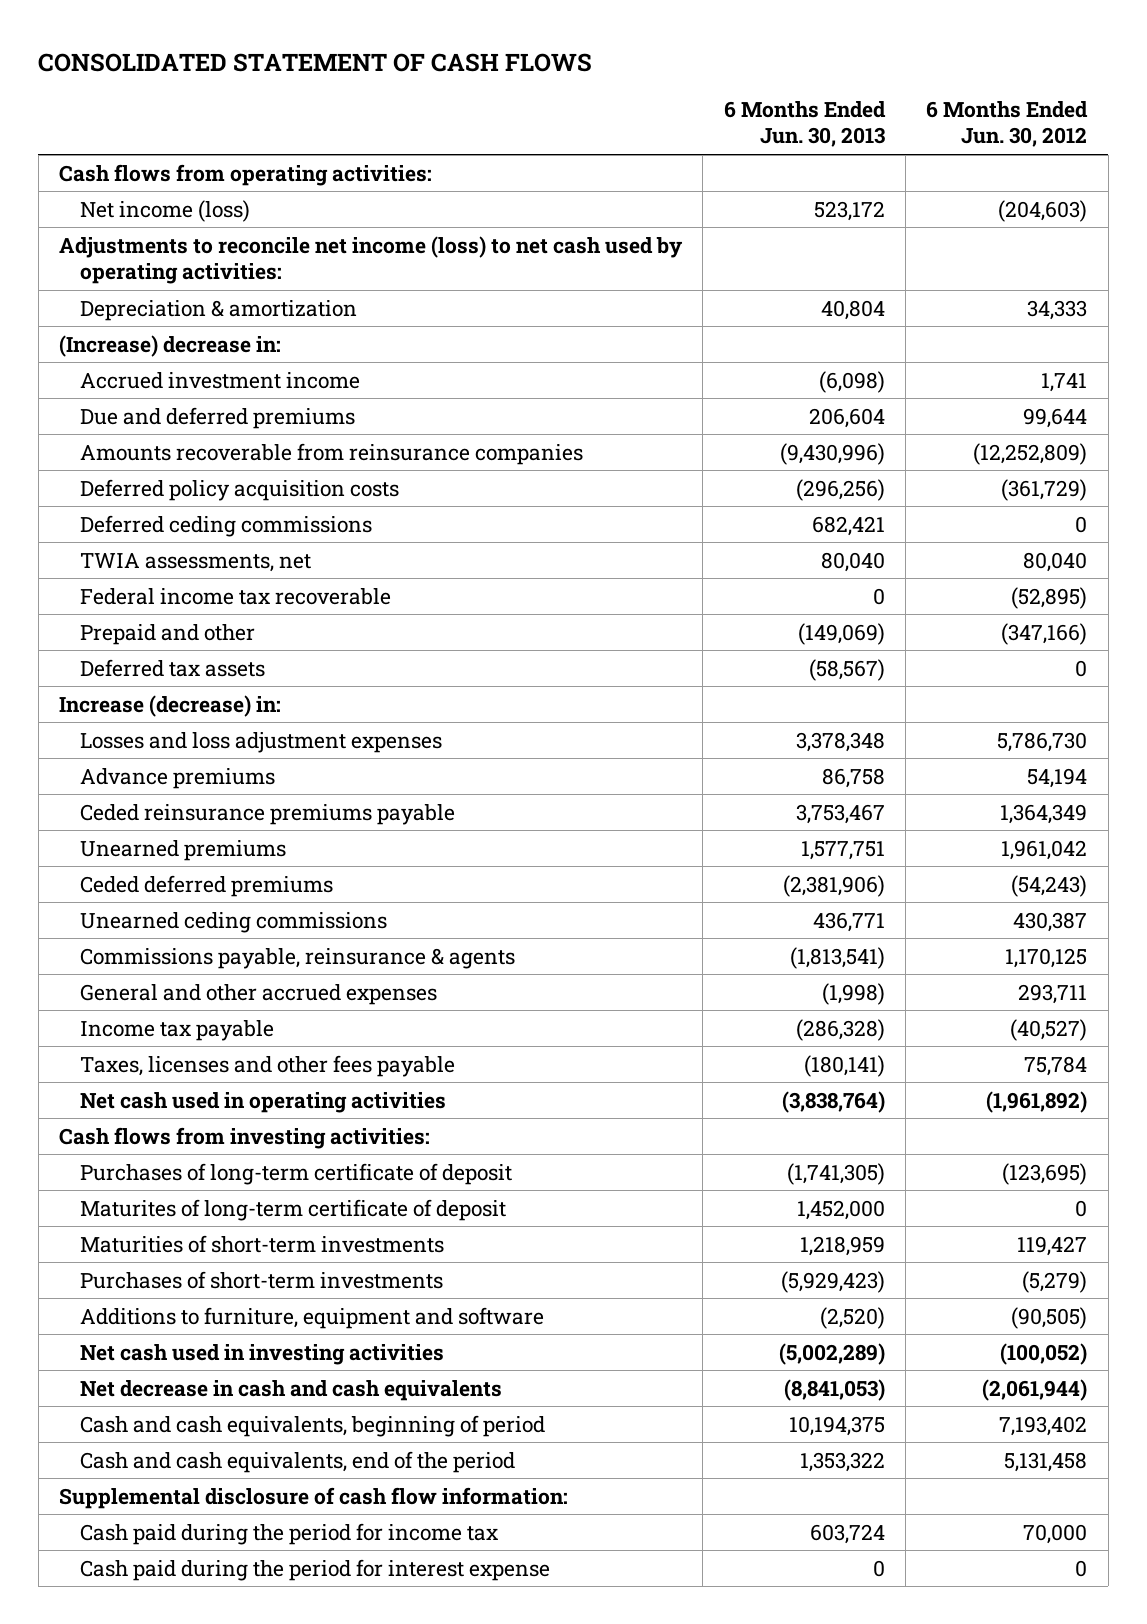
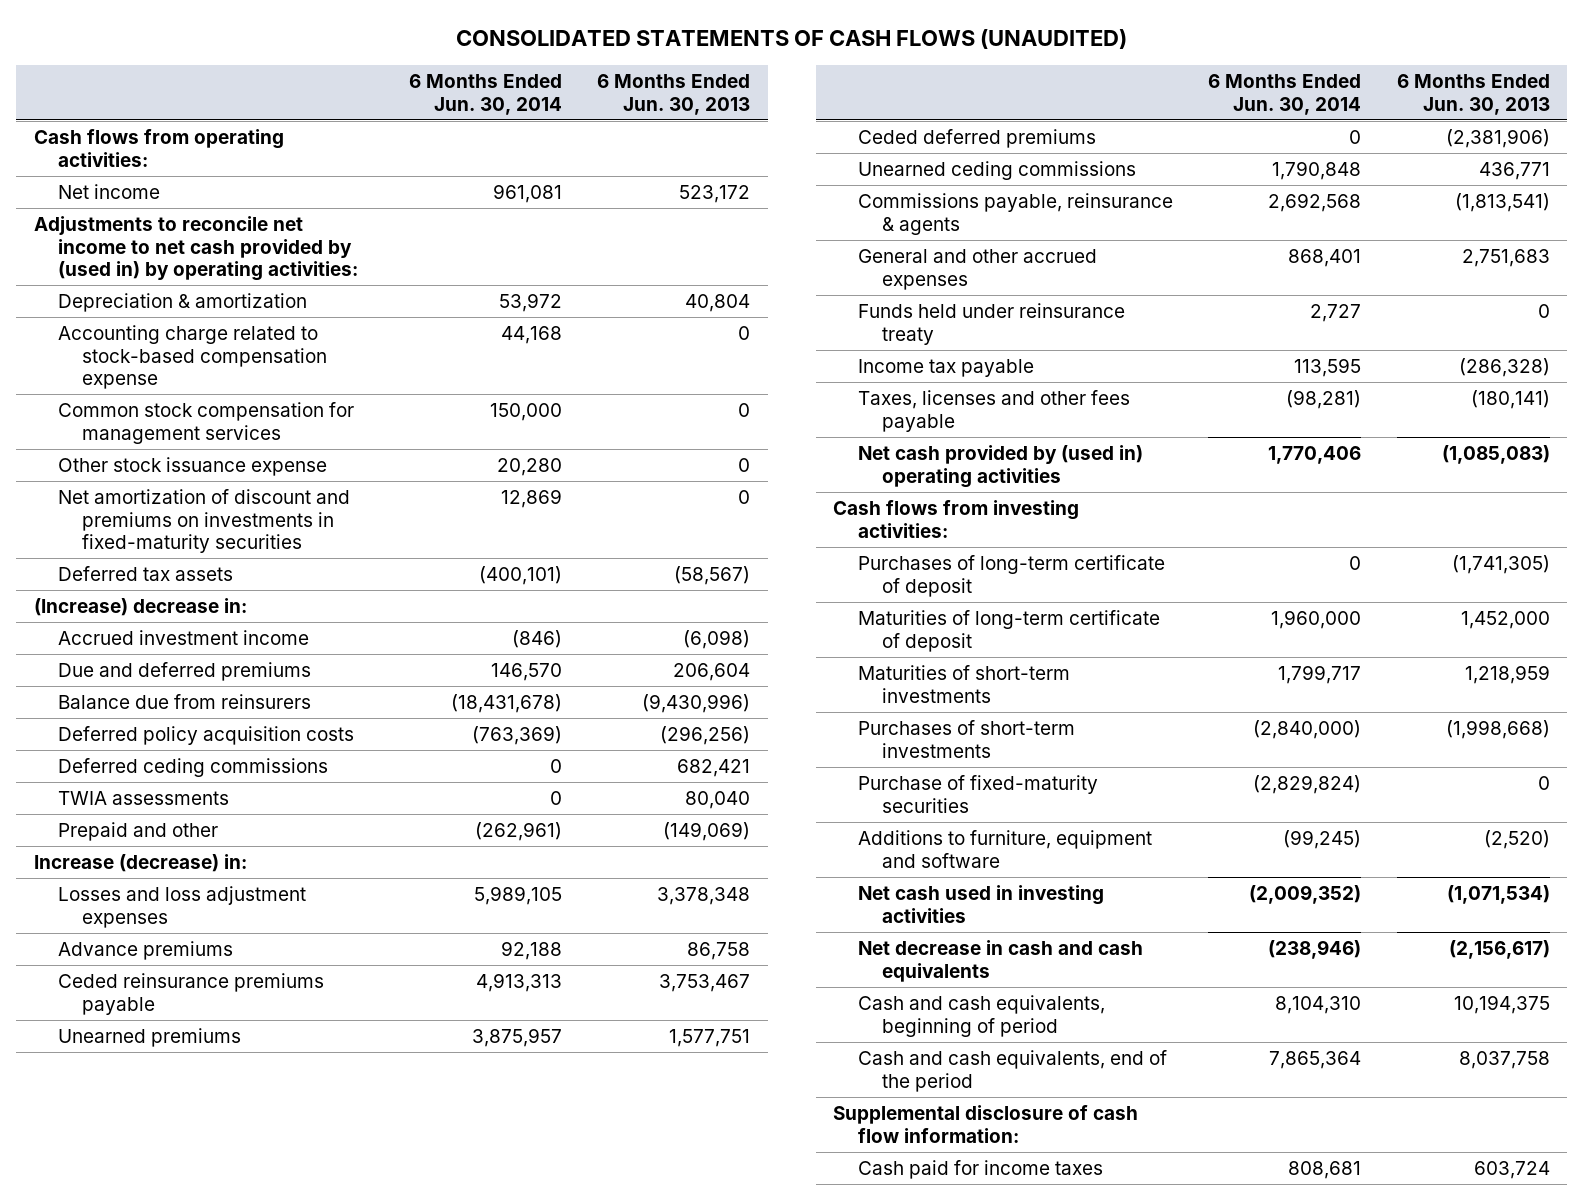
- CONSOLIDATED STATEMENT OF CASH FLOWS
+ CONSOLIDATED STATEMENTS OF CASH FLOWS (UNAUDITED)
- | 6 Months Ended Jun. 30, 2013 | 6 Months Ended Jun. 30, 2012
+ | 6 Months Ended Jun. 30, 2014 | 6 Months Ended Jun. 30, 2013
- Net income (loss) | 523,172 | (204,603)
- Adjustments to reconcile net income (loss) to net cash used by operating activities:
+ Net income | 961,081 | 523,172
+ Adjustments to reconcile net income to net cash provided by (used in) by operating activities:
+ Accounting charge related to stock-based compensation expense | 44,168 | 0
+ Common stock compensation for management services | 150,000 | 0
+ Other stock issuance expense | 20,280 | 0
+ Net amortization of discount and premiums on investments in fixed-maturity securities | 12,869 | 0
moved up: Deferred tax assets | (400,101) | (58,567)
- Amounts recoverable from reinsurance companies | (9,430,996) | (12,252,809)
+ Balance due from reinsurers | (18,431,678) | (9,430,996)
- TWIA assessments, net | 80,040 | 80,040
- Federal income tax recoverable | 0 | (52,895)
+ TWIA assessments | 0 | 80,040
- General and other accrued expenses | (1,998) | 293,711
+ General and other accrued expenses | 868,401 | 2,751,683
+ Funds held under reinsurance treaty | 2,727 | 0
- Net cash used in operating activities | (3,838,764) | (1,961,892)
+ Net cash provided by (used in) operating activities | 1,770,406 | (1,085,083)
- Maturites of long-term certificate of deposit | 1,452,000 | 0
+ Maturities of long-term certificate of deposit | 1,960,000 | 1,452,000
- Purchases of short-term investments | (5,929,423) | (5,279)
+ Purchases of short-term investments | (2,840,000) | (1,998,668)
+ Purchase of fixed-maturity securities | (2,829,824) | 0
- Net cash used in investing activities | (5,002,289) | (100,052)
- Net decrease in cash and cash equivalents | (8,841,053) | (2,061,944)
+ Net cash used in investing activities | (2,009,352) | (1,071,534)
+ Net decrease in cash and cash equivalents | (238,946) | (2,156,617)
- Cash and cash equivalents, end of the period | 1,353,322 | 5,131,458
+ Cash and cash equivalents, end of the period | 7,865,364 | 8,037,758
- Cash paid during the period for income tax | 603,724 | 70,000
- Cash paid during the period for interest expense | 0 | 0
+ Cash paid for income taxes | 808,681 | 603,724

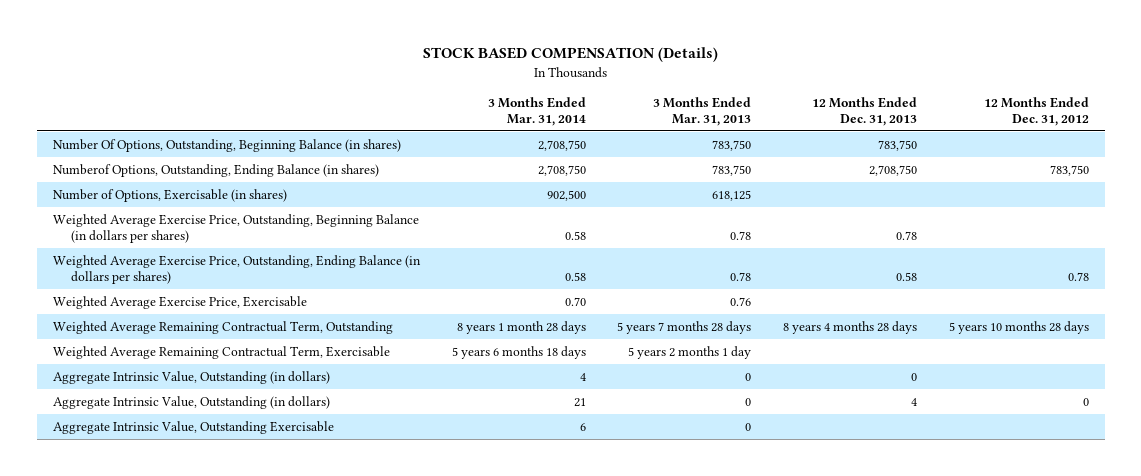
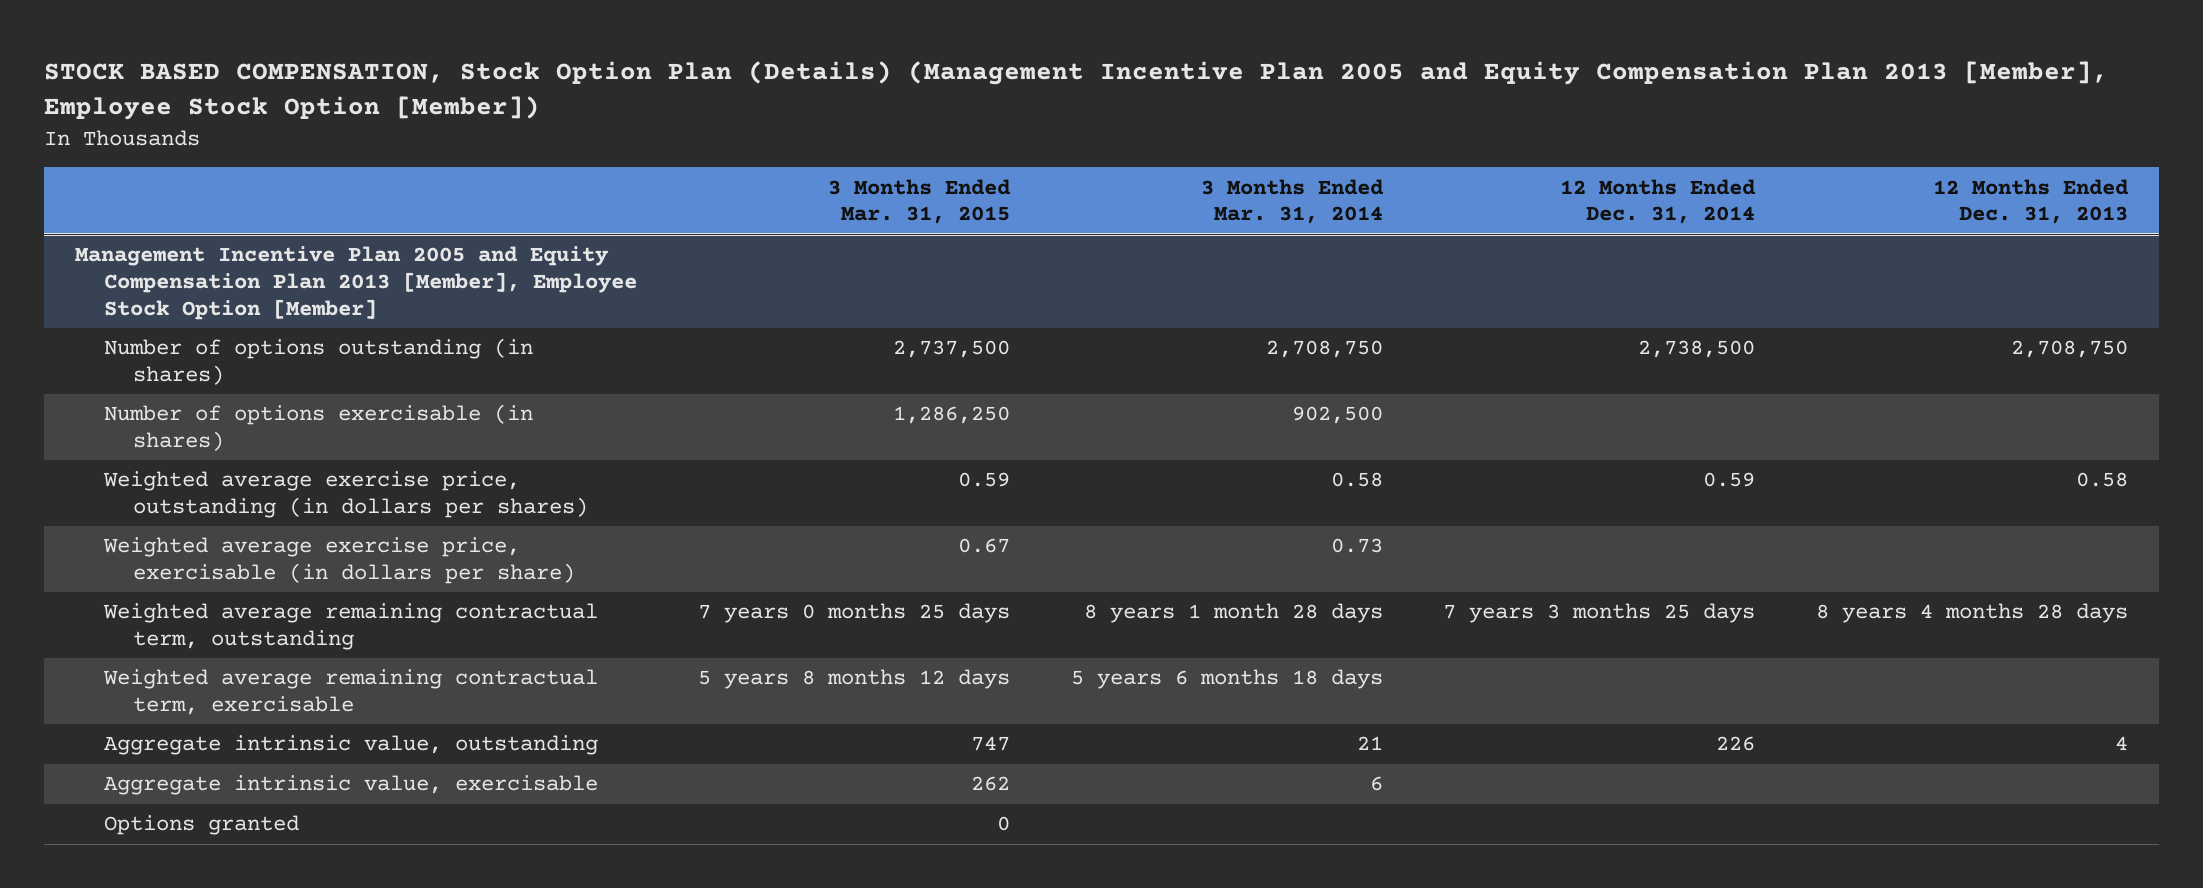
- STOCK BASED COMPENSATION (Details)
+ STOCK BASED COMPENSATION, Stock Option Plan (Details) (Management Incentive Plan 2005 and Equity Compensation Plan 2013 [Member], Employee Stock Option [Member])
- | 3 Months Ended Mar. 31, 2014 | 3 Months Ended Mar. 31, 2013 | 12 Months Ended Dec. 31, 2013 | 12 Months Ended Dec. 31, 2012
+ | 3 Months Ended Mar. 31, 2015 | 3 Months Ended Mar. 31, 2014 | 12 Months Ended Dec. 31, 2014 | 12 Months Ended Dec. 31, 2013
- Number Of Options, Outstanding, Beginning Balance (in shares) | 2,708,750 | 783,750 | 783,750 |
- Numberof Options, Outstanding, Ending Balance (in shares) | 2,708,750 | 783,750 | 2,708,750 | 783,750
- Number of Options, Exercisable (in shares) | 902,500 | 618,125 | |
- Weighted Average Exercise Price, Outstanding, Beginning Balance (in dollars per shares) | 0.58 | 0.78 | 0.78 |
- Weighted Average Exercise Price, Outstanding, Ending Balance (in dollars per shares) | 0.58 | 0.78 | 0.58 | 0.78
- Weighted Average Exercise Price, Exercisable | 0.70 | 0.76 | |
- Weighted Average Remaining Contractual Term, Outstanding | 8 years 1 month 28 days | 5 years 7 months 28 days | 8 years 4 months 28 days | 5 years 10 months 28 days
- Weighted Average Remaining Contractual Term, Exercisable | 5 years 6 months 18 days | 5 years 2 months 1 day | |
- Aggregate Intrinsic Value, Outstanding (in dollars) | 4 | 0 | 0 |
- Aggregate Intrinsic Value, Outstanding (in dollars) | 21 | 0 | 4 | 0
- Aggregate Intrinsic Value, Outstanding Exercisable | 6 | 0 | |
+ Management Incentive Plan 2005 and Equity Compensation Plan 2013 [Member], Employee Stock Option [Member]
+ Number of options outstanding (in shares) | 2,737,500 | 2,708,750 | 2,738,500 | 2,708,750
+ Number of options exercisable (in shares) | 1,286,250 | 902,500 | |
+ Weighted average exercise price, outstanding (in dollars per shares) | 0.59 | 0.58 | 0.59 | 0.58
+ Weighted average exercise price, exercisable (in dollars per share) | 0.67 | 0.73 | |
+ Weighted average remaining contractual term, outstanding | 7 years 0 months 25 days | 8 years 1 month 28 days | 7 years 3 months 25 days | 8 years 4 months 28 days
+ Weighted average remaining contractual term, exercisable | 5 years 8 months 12 days | 5 years 6 months 18 days | |
+ Aggregate intrinsic value, outstanding | 747 | 21 | 226 | 4
+ Aggregate intrinsic value, exercisable | 262 | 6 | |
+ Options granted | 0 | | |

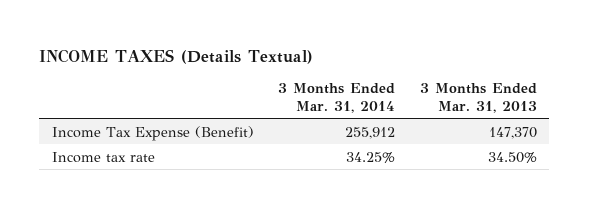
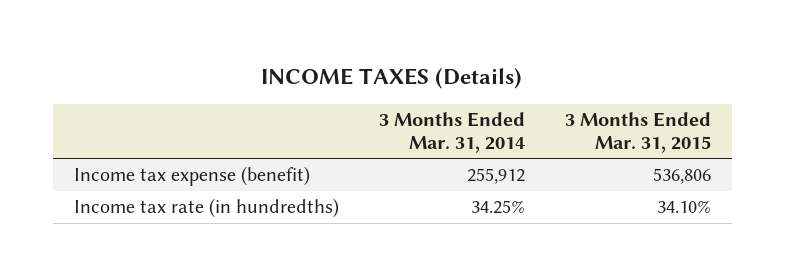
- INCOME TAXES (Details Textual)
+ INCOME TAXES (Details)
- | 3 Months Ended Mar. 31, 2014 | 3 Months Ended Mar. 31, 2013
+ | 3 Months Ended Mar. 31, 2014 | 3 Months Ended Mar. 31, 2015
- Income Tax Expense (Benefit) | 255,912 | 147,370
- Income tax rate | 34.25% | 34.50%
+ Income tax expense (benefit) | 255,912 | 536,806
+ Income tax rate (in hundredths) | 34.25% | 34.10%

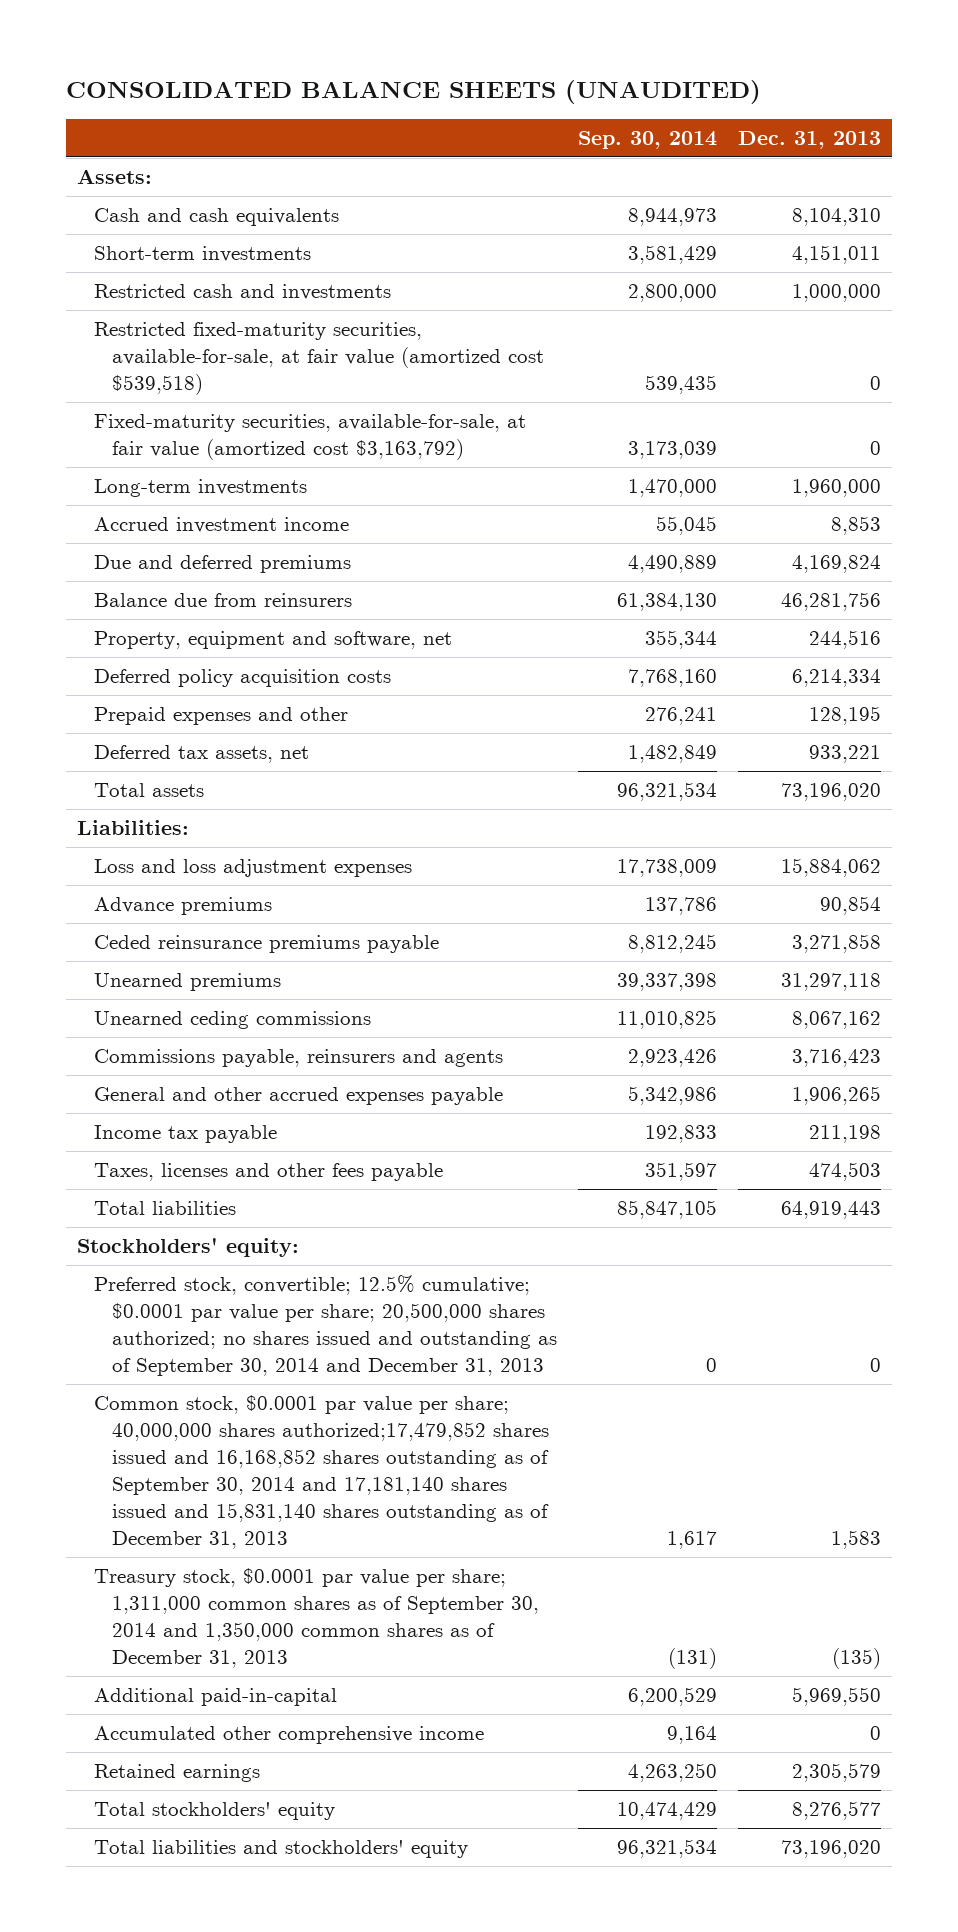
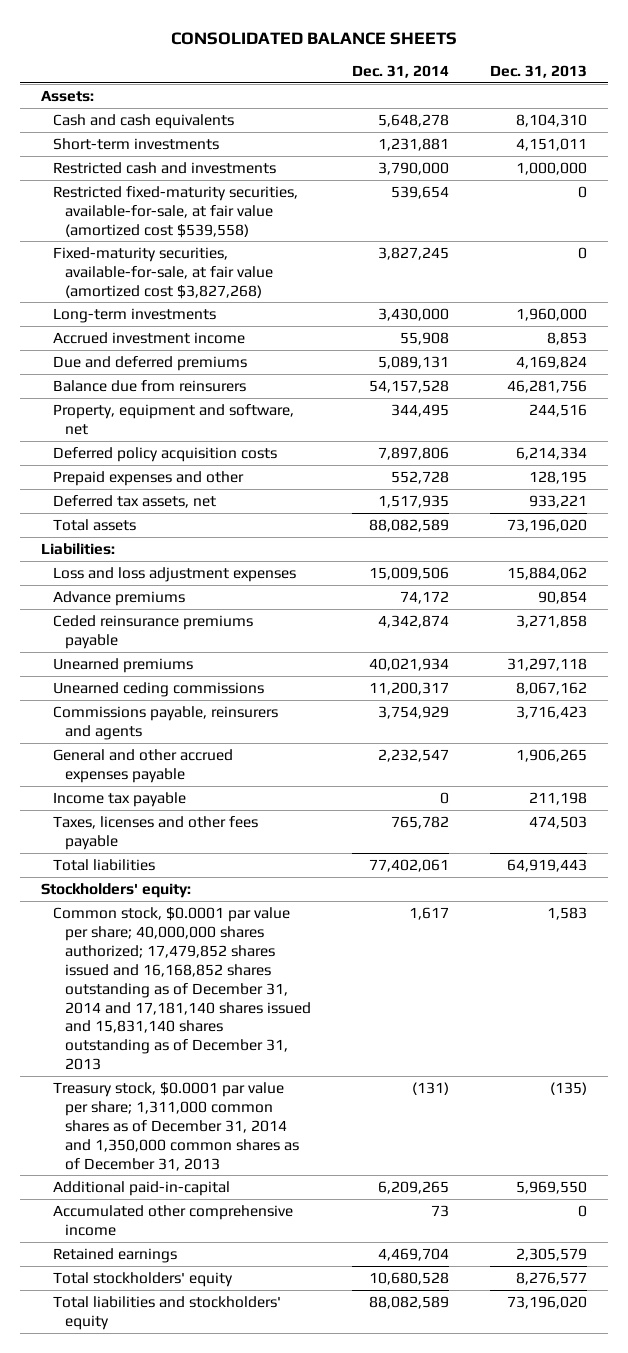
- CONSOLIDATED BALANCE SHEETS (UNAUDITED)
+ CONSOLIDATED BALANCE SHEETS
- | Sep. 30, 2014 | Dec. 31, 2013
+ | Dec. 31, 2014 | Dec. 31, 2013
- Restricted fixed-maturity securities, available-for-sale, at fair value (amortized cost $539,518) | 539,435 | 0
- Fixed-maturity securities, available-for-sale, at fair value (amortized cost $3,163,792) | 3,173,039 | 0
+ Restricted fixed-maturity securities, available-for-sale, at fair value (amortized cost $539,558) | 539,654 | 0
+ Fixed-maturity securities, available-for-sale, at fair value (amortized cost $3,827,268) | 3,827,245 | 0
- Preferred stock, convertible; 12.5% cumulative; $0.0001 par value per share; 20,500,000 shares authorized; no shares issued and outstanding as of September 30, 2014 and December 31, 2013 | 0 | 0
- Common stock, $0.0001 par value per share; 40,000,000 shares authorized;17,479,852 shares issued and 16,168,852 shares outstanding as of September 30, 2014 and 17,181,140 shares issued and 15,831,140 shares outstanding as of December 31, 2013 | 1,617 | 1,583
- Treasury stock, $0.0001 par value per share; 1,311,000 common shares as of September 30, 2014 and 1,350,000 common shares as of December 31, 2013 | (131) | (135)
+ Common stock, $0.0001 par value per share; 40,000,000 shares authorized; 17,479,852 shares issued and 16,168,852 shares outstanding as of December 31, 2014 and 17,181,140 shares issued and 15,831,140 shares outstanding as of December 31, 2013 | 1,617 | 1,583
+ Treasury stock, $0.0001 par value per share; 1,311,000 common shares as of December 31, 2014 and 1,350,000 common shares as of December 31, 2013 | (131) | (135)

